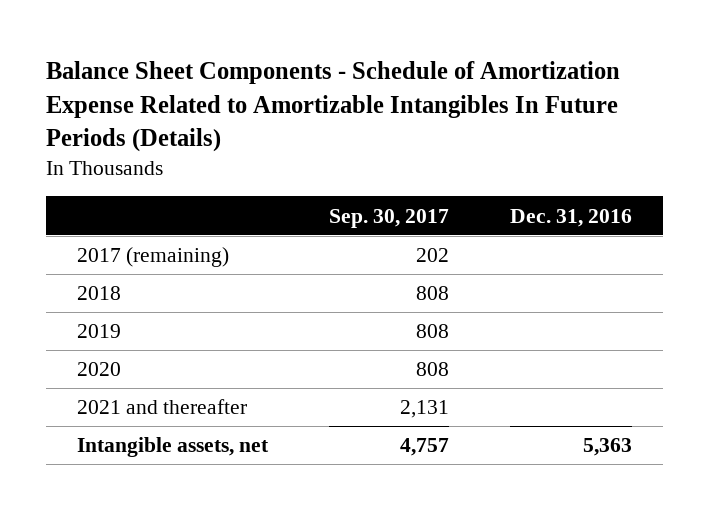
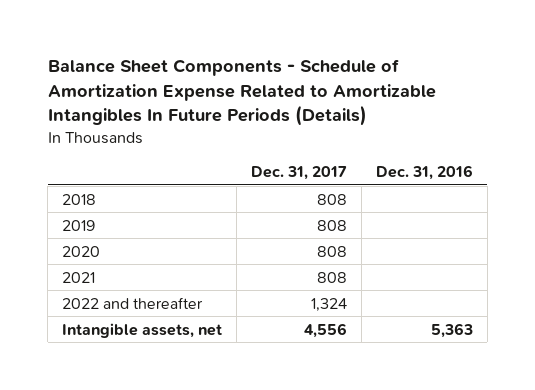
- | Sep. 30, 2017 | Dec. 31, 2016
+ | Dec. 31, 2017 | Dec. 31, 2016
- 2017 (remaining) | 202 |
- 2021 and thereafter | 2,131 |
+ 2021 | 808 |
+ 2022 and thereafter | 1,324 |

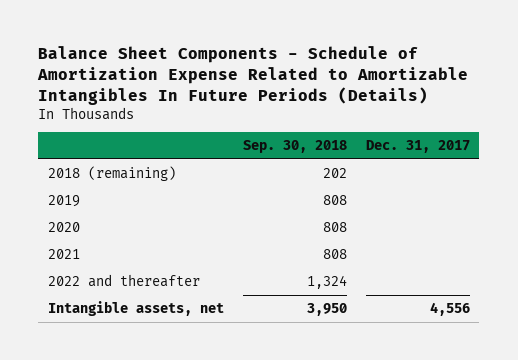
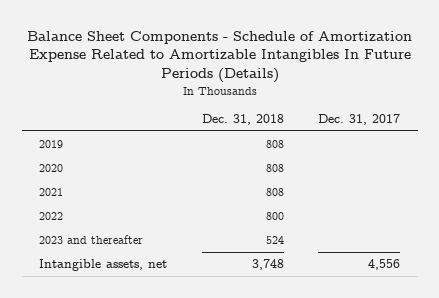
- | Sep. 30, 2018 | Dec. 31, 2017
+ | Dec. 31, 2018 | Dec. 31, 2017
- 2018 (remaining) | 202 |
- 2022 and thereafter | 1,324 |
+ 2022 | 800 |
+ 2023 and thereafter | 524 |

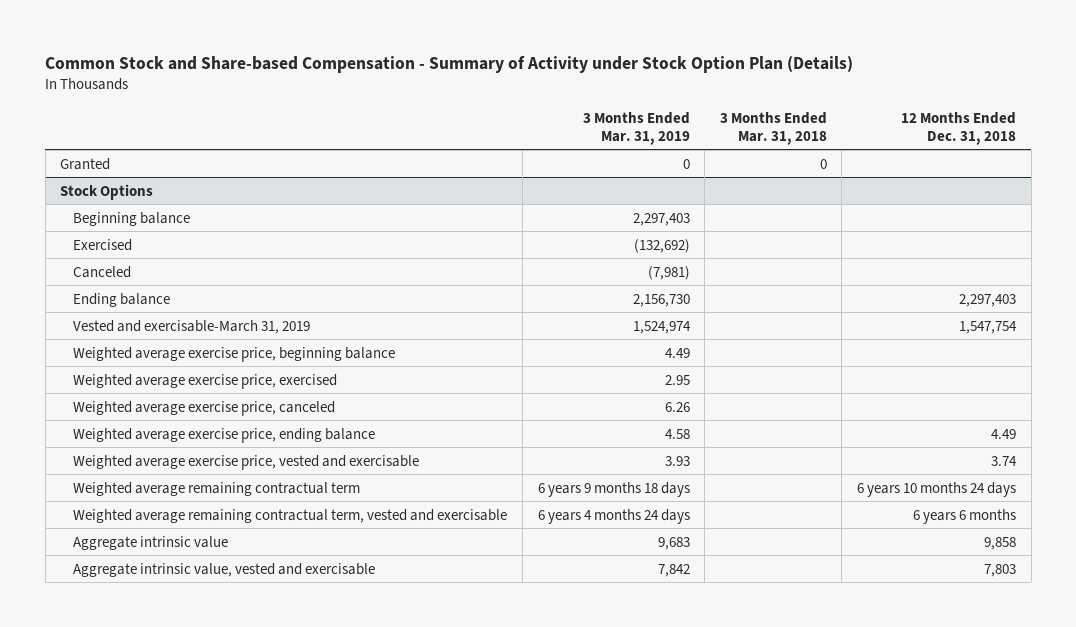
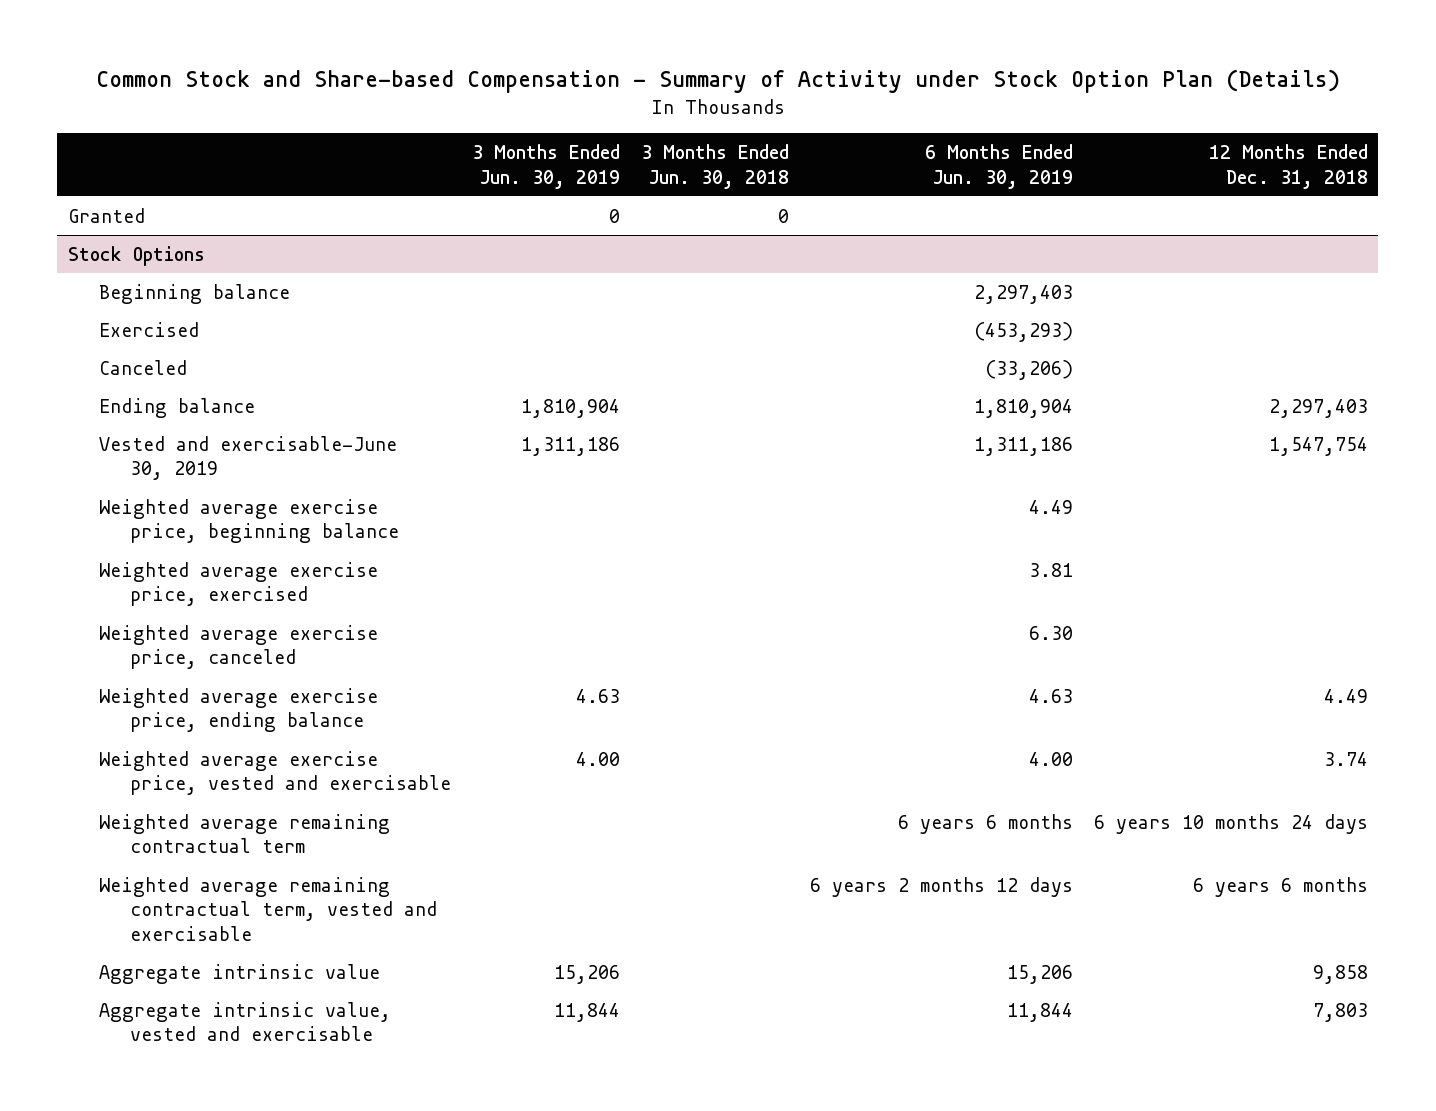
- | 3 Months Ended Mar. 31, 2019 | 3 Months Ended Mar. 31, 2018 | 12 Months Ended Dec. 31, 2018
+ | 3 Months Ended Jun. 30, 2019 | 3 Months Ended Jun. 30, 2018 | 6 Months Ended Jun. 30, 2019 | 12 Months Ended Dec. 31, 2018
@ Stock Options
- Vested and exercisable-March 31, 2019 | 1,524,974 | | 1,547,754
+ Vested and exercisable-June 30, 2019 | 1,311,186 | | 1,311,186 | 1,547,754

